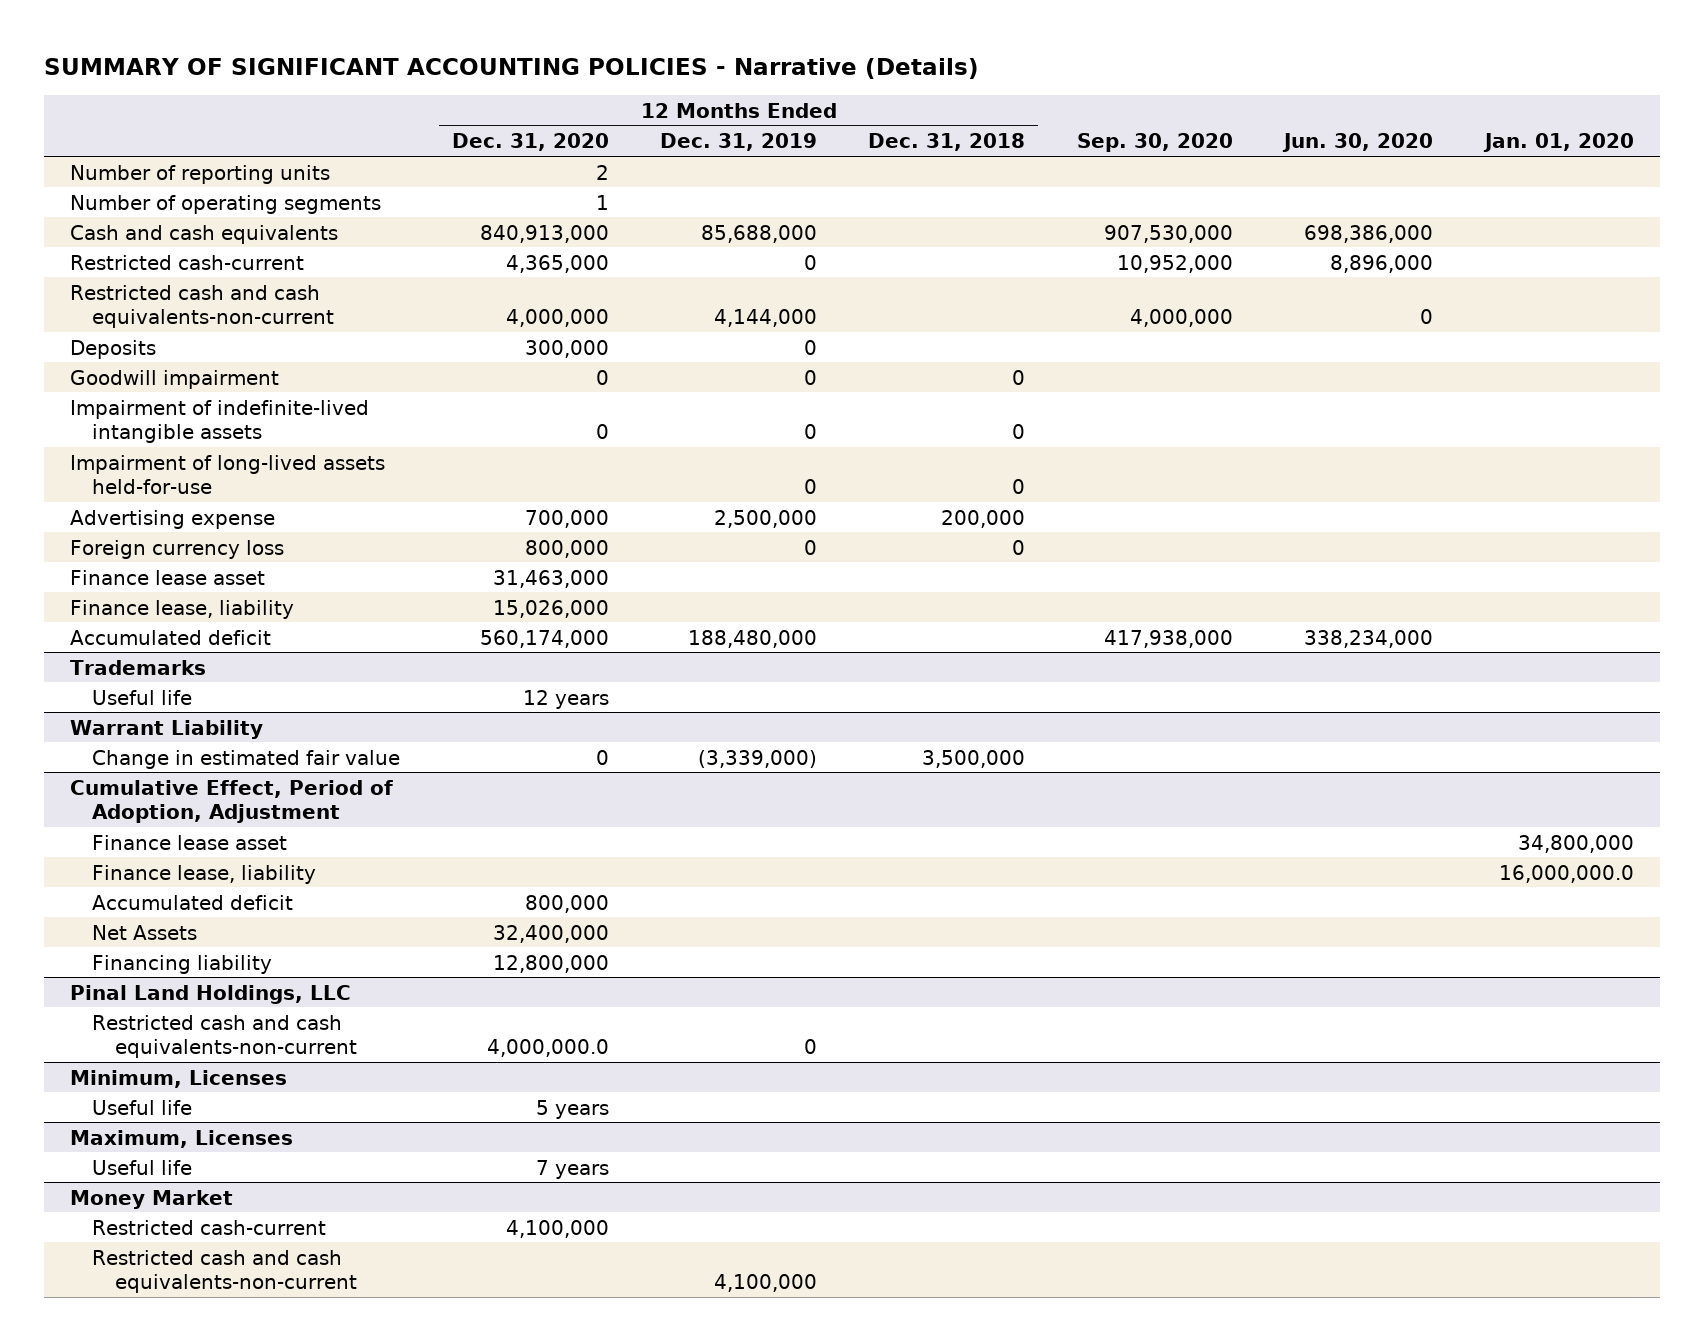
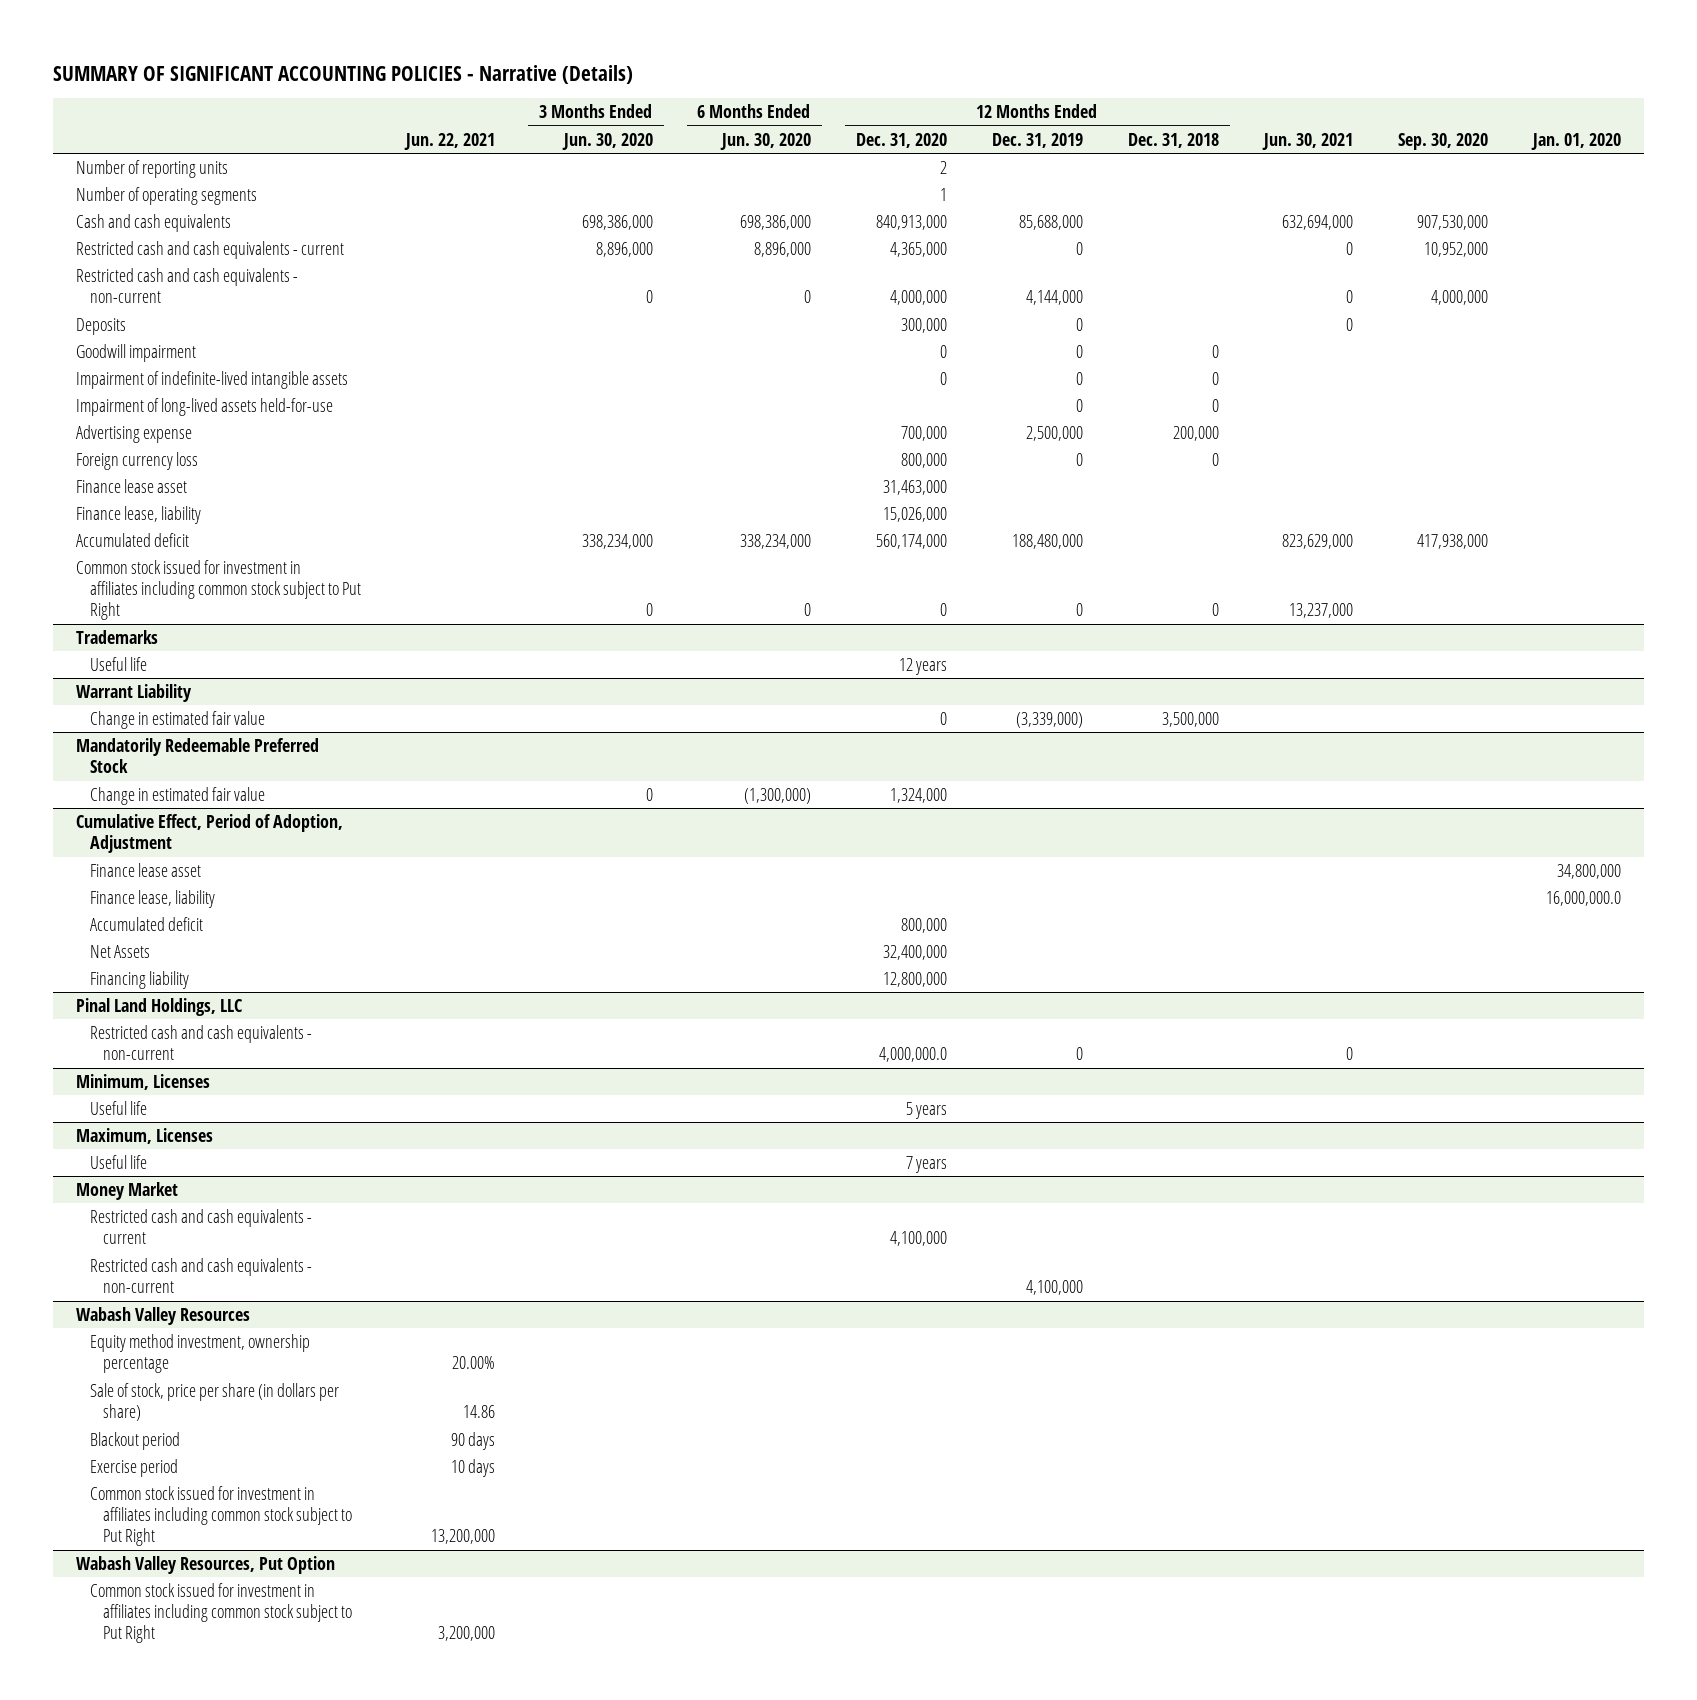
- | 12 Months Ended Dec. 31, 2020 | 12 Months Ended Dec. 31, 2019 | 12 Months Ended Dec. 31, 2018 | Sep. 30, 2020 | Jun. 30, 2020 | Jan. 01, 2020
+ | Jun. 22, 2021 | 3 Months Ended Jun. 30, 2020 | 6 Months Ended Jun. 30, 2020 | 12 Months Ended Dec. 31, 2020 | 12 Months Ended Dec. 31, 2019 | 12 Months Ended Dec. 31, 2018 | Jun. 30, 2021 | Sep. 30, 2020 | Jan. 01, 2020
- Restricted cash-current | 4,365,000 | 0 | | 10,952,000 | 8,896,000 |
- Restricted cash and cash equivalents-non-current | 4,000,000 | 4,144,000 | | 4,000,000 | 0 |
+ Restricted cash and cash equivalents - current | | 8,896,000 | 8,896,000 | 4,365,000 | 0 | | 0 | 10,952,000 |
+ Restricted cash and cash equivalents - non-current | | 0 | 0 | 4,000,000 | 4,144,000 | | 0 | 4,000,000 |
+ Common stock issued for investment in affiliates including common stock subject to Put Right | | 0 | 0 | 0 | 0 | 0 | 13,237,000 | |
+ Mandatorily Redeemable Preferred Stock
+ Change in estimated fair value | | 0 | (1,300,000) | 1,324,000 | | | | |
@ Pinal Land Holdings, LLC
- Restricted cash and cash equivalents-non-current | 4,000,000.0 | 0 | | | |
+ Restricted cash and cash equivalents - non-current | | | | 4,000,000.0 | 0 | | 0 | |
@ Money Market
- Restricted cash-current | 4,100,000 | | | | |
- Restricted cash and cash equivalents-non-current | | 4,100,000 | | | |
+ Restricted cash and cash equivalents - current | | | | 4,100,000 | | | | |
+ Restricted cash and cash equivalents - non-current | | | | | 4,100,000 | | | |
+ Wabash Valley Resources
+ Equity method investment, ownership percentage | 20.00% | | | | | | | |
+ Sale of stock, price per share (in dollars per share) | 14.86 | | | | | | | |
+ Blackout period | 90 days | | | | | | | |
+ Exercise period | 10 days | | | | | | | |
+ Common stock issued for investment in affiliates including common stock subject to Put Right | 13,200,000 | | | | | | | |
+ Wabash Valley Resources, Put Option
+ Common stock issued for investment in affiliates including common stock subject to Put Right | 3,200,000 | | | | | | | |

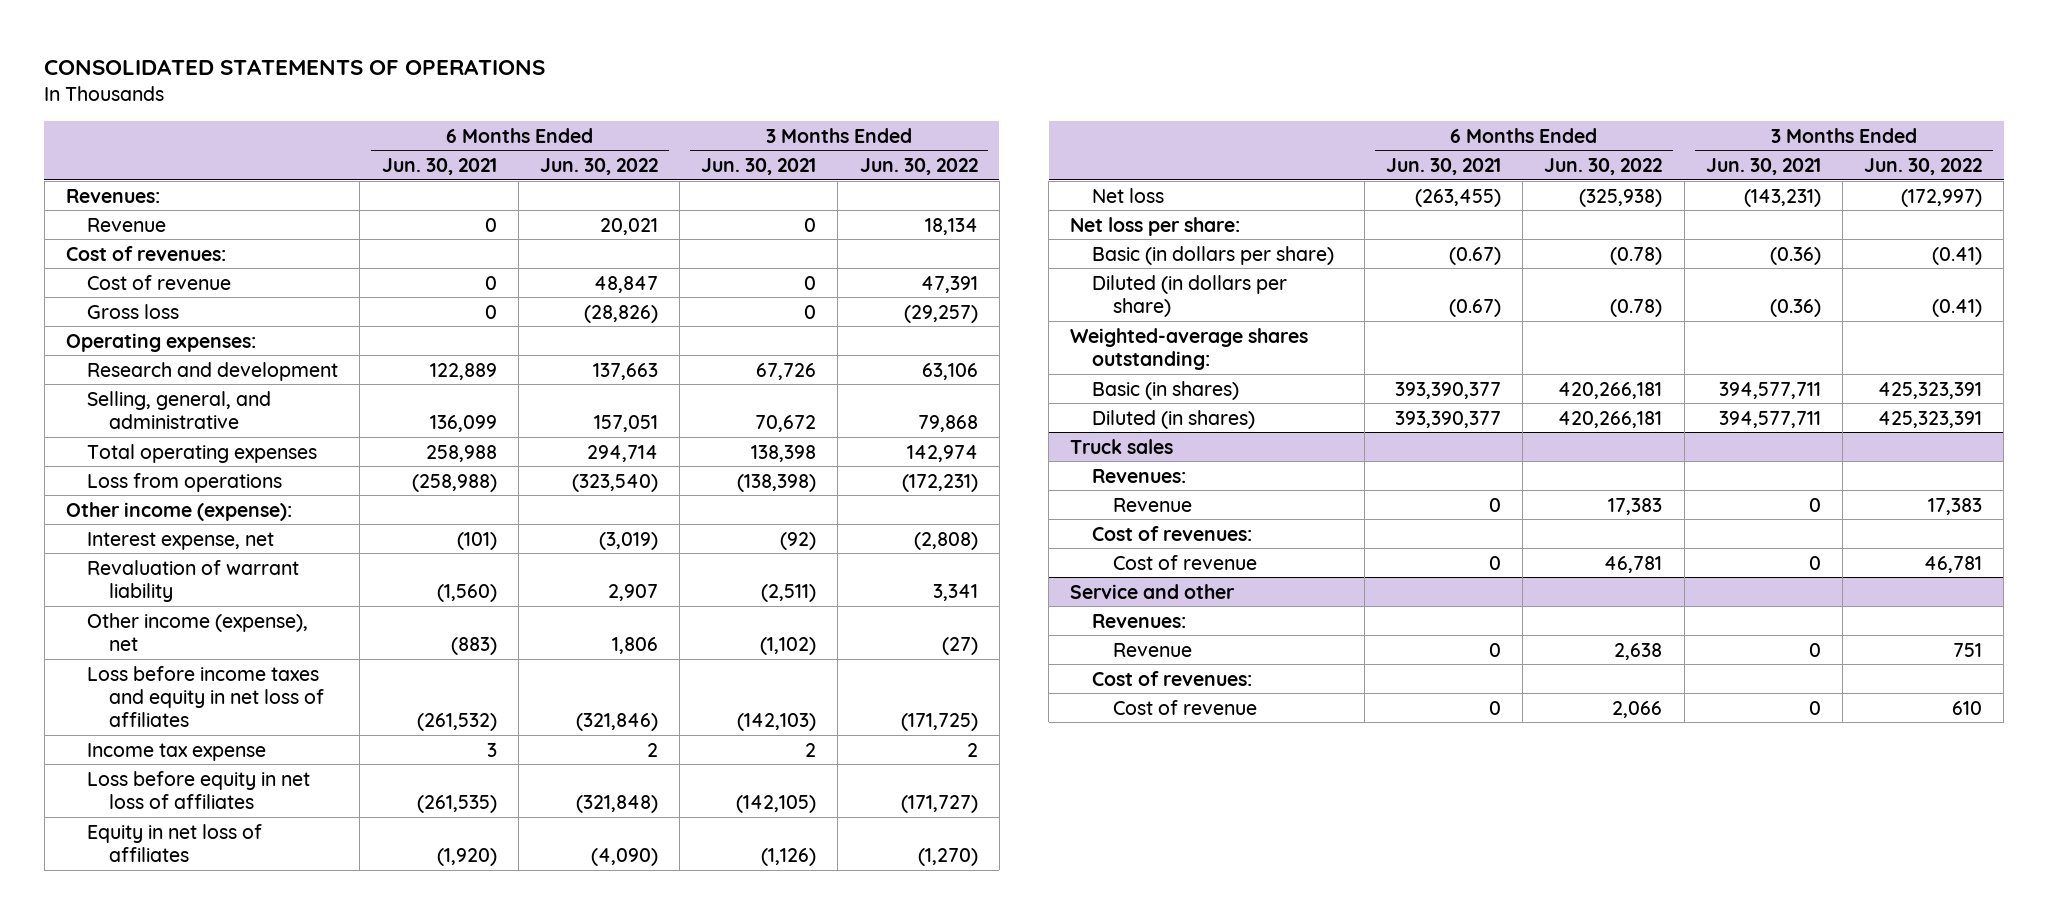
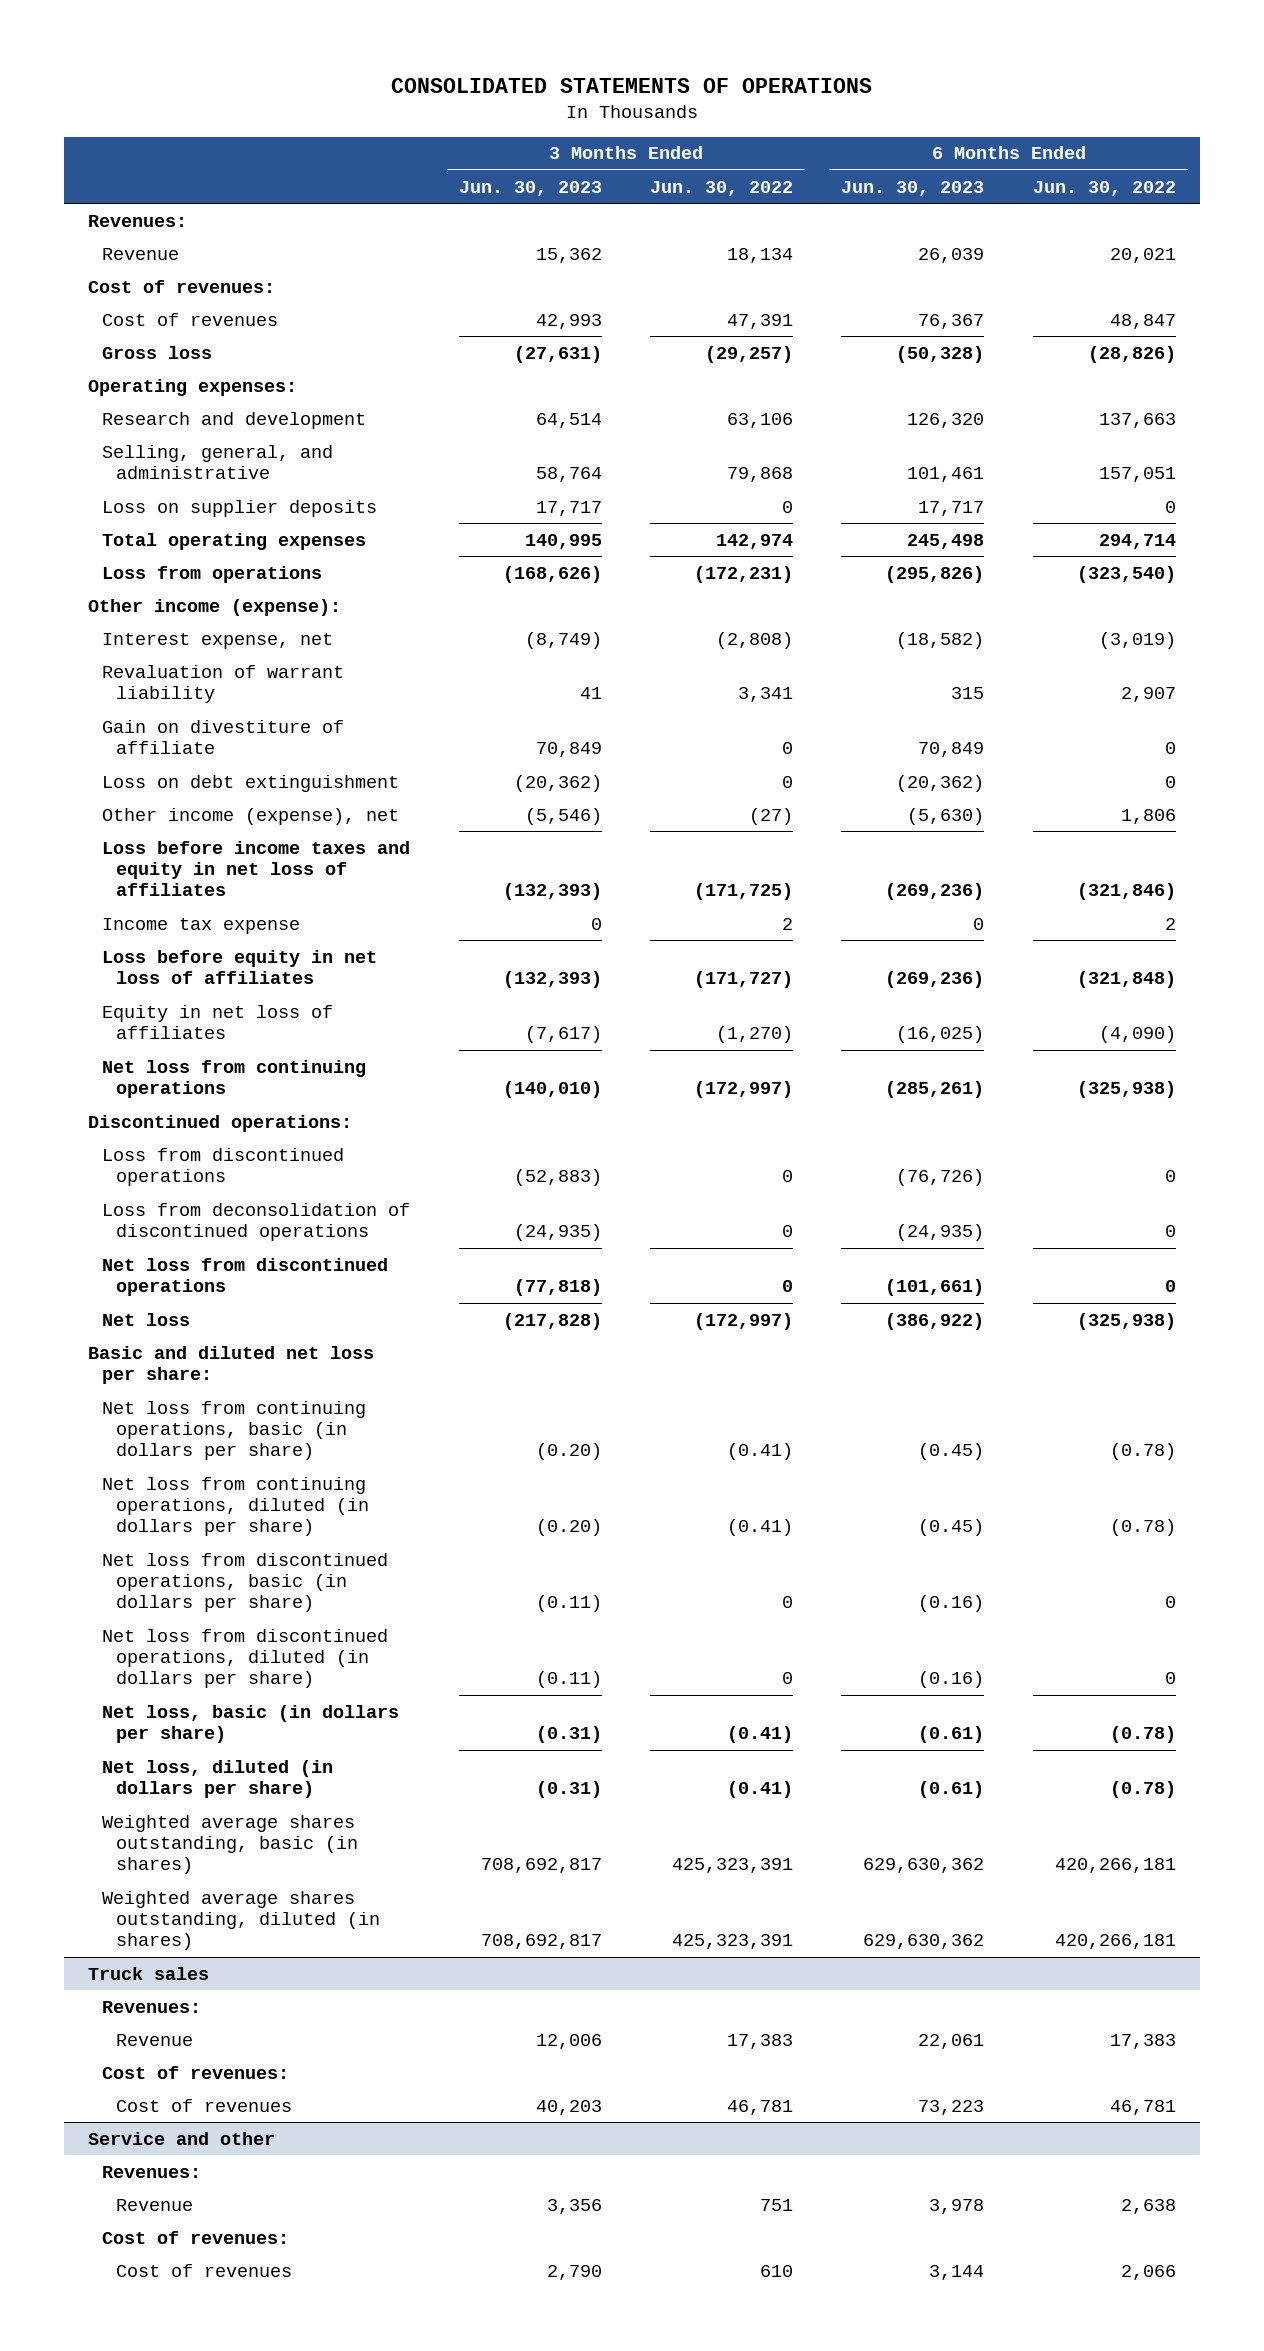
- | 6 Months Ended Jun. 30, 2021 | 6 Months Ended Jun. 30, 2022 | 3 Months Ended Jun. 30, 2021 | 3 Months Ended Jun. 30, 2022
+ | 3 Months Ended Jun. 30, 2023 | 3 Months Ended Jun. 30, 2022 | 6 Months Ended Jun. 30, 2023 | 6 Months Ended Jun. 30, 2022
- Cost of revenue | 0 | 48,847 | 0 | 47,391
+ Cost of revenues | 42,993 | 47,391 | 76,367 | 48,847
+ Loss on supplier deposits | 17,717 | 0 | 17,717 | 0
+ Gain on divestiture of affiliate | 70,849 | 0 | 70,849 | 0
+ Loss on debt extinguishment | (20,362) | 0 | (20,362) | 0
+ Net loss from continuing operations | (140,010) | (172,997) | (285,261) | (325,938)
+ Discontinued operations:
+ Loss from discontinued operations | (52,883) | 0 | (76,726) | 0
+ Loss from deconsolidation of discontinued operations | (24,935) | 0 | (24,935) | 0
+ Net loss from discontinued operations | (77,818) | 0 | (101,661) | 0
- Net loss per share:
- Basic (in dollars per share) | (0.67) | (0.78) | (0.36) | (0.41)
- Diluted (in dollars per share) | (0.67) | (0.78) | (0.36) | (0.41)
- Weighted-average shares outstanding:
- Basic (in shares) | 393,390,377 | 420,266,181 | 394,577,711 | 425,323,391
- Diluted (in shares) | 393,390,377 | 420,266,181 | 394,577,711 | 425,323,391
+ Basic and diluted net loss per share:
+ Net loss from continuing operations, basic (in dollars per share) | (0.20) | (0.41) | (0.45) | (0.78)
+ Net loss from continuing operations, diluted (in dollars per share) | (0.20) | (0.41) | (0.45) | (0.78)
+ Net loss from discontinued operations, basic (in dollars per share) | (0.11) | 0 | (0.16) | 0
+ Net loss from discontinued operations, diluted (in dollars per share) | (0.11) | 0 | (0.16) | 0
+ Net loss, basic (in dollars per share) | (0.31) | (0.41) | (0.61) | (0.78)
+ Net loss, diluted (in dollars per share) | (0.31) | (0.41) | (0.61) | (0.78)
+ Weighted average shares outstanding, basic (in shares) | 708,692,817 | 425,323,391 | 629,630,362 | 420,266,181
+ Weighted average shares outstanding, diluted (in shares) | 708,692,817 | 425,323,391 | 629,630,362 | 420,266,181
@ Truck sales
- Cost of revenue | 0 | 46,781 | 0 | 46,781
+ Cost of revenues | 40,203 | 46,781 | 73,223 | 46,781
@ Service and other
- Cost of revenue | 0 | 2,066 | 0 | 610
+ Cost of revenues | 2,790 | 610 | 3,144 | 2,066

